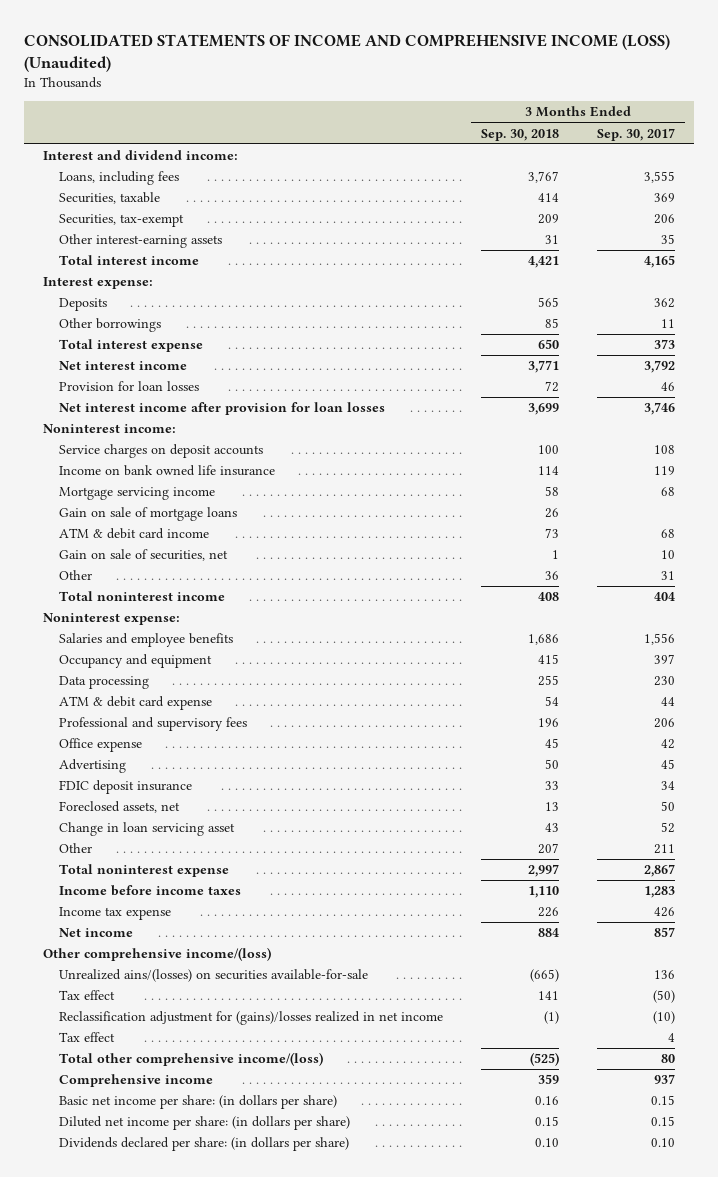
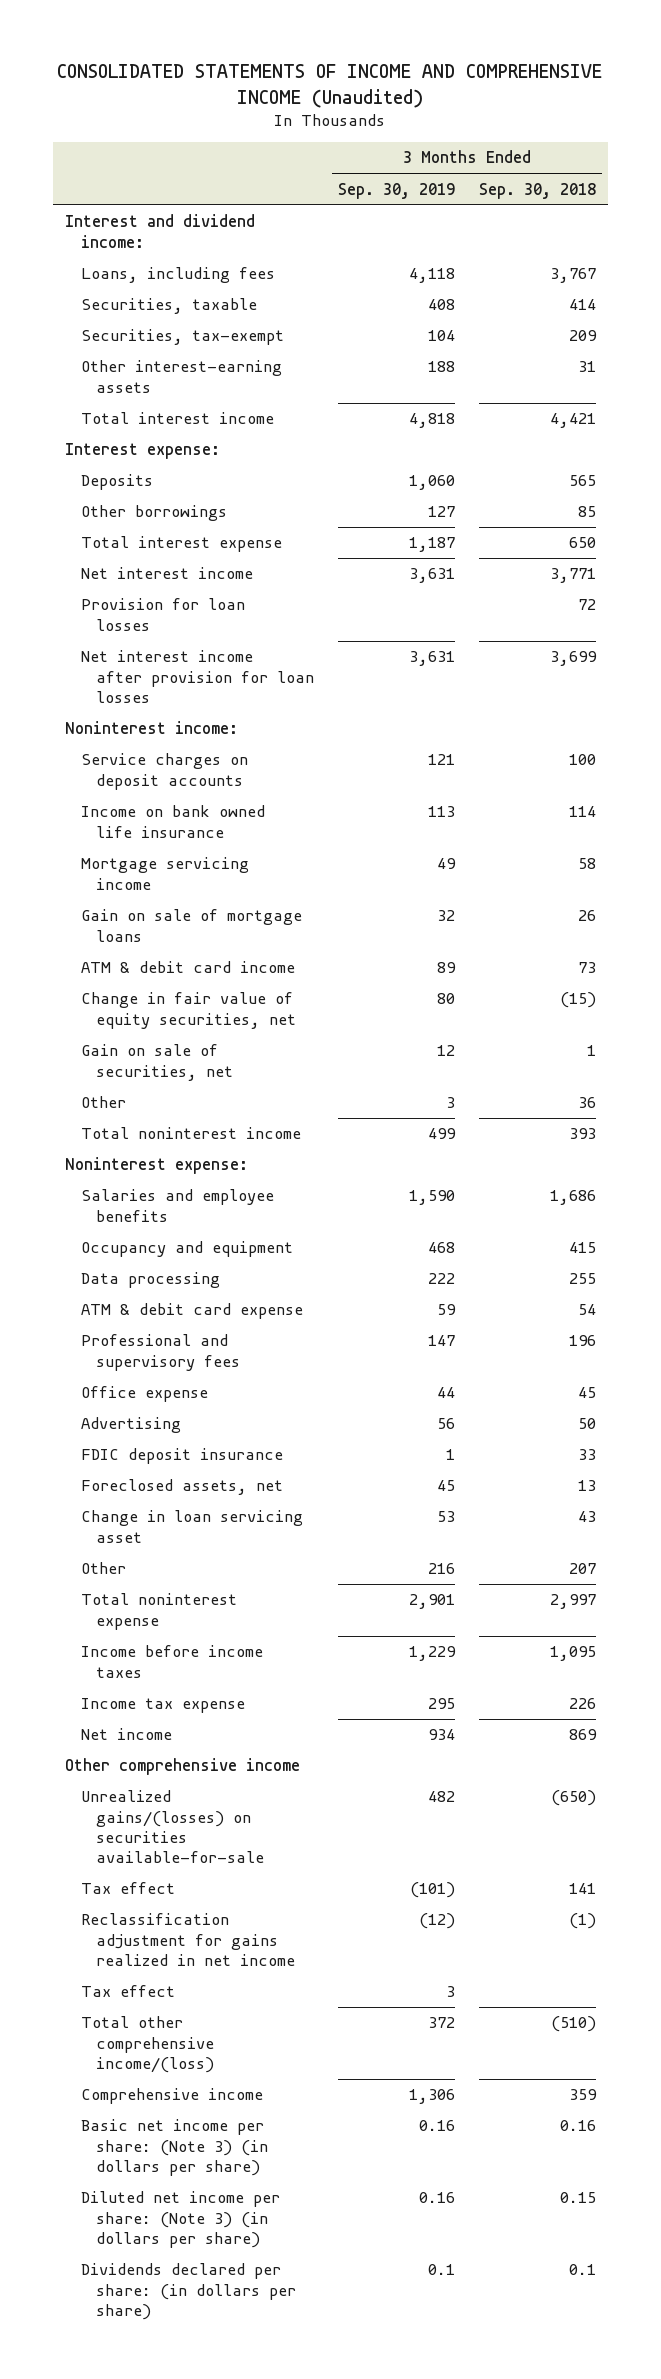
- CONSOLIDATED STATEMENTS OF INCOME AND COMPREHENSIVE INCOME (LOSS) (Unaudited)
+ CONSOLIDATED STATEMENTS OF INCOME AND COMPREHENSIVE INCOME (Unaudited)
- | 3 Months Ended Sep. 30, 2018 | 3 Months Ended Sep. 30, 2017
+ | 3 Months Ended Sep. 30, 2019 | 3 Months Ended Sep. 30, 2018
+ Change in fair value of equity securities, net | 80 | (15)
- Total noninterest income | 408 | 404
+ Total noninterest income | 499 | 393
- Income before income taxes | 1,110 | 1,283
+ Income before income taxes | 1,229 | 1,095
- Net income | 884 | 857
- Other comprehensive income/(loss)
- Unrealized ains/(losses) on securities available-for-sale | (665) | 136
+ Net income | 934 | 869
+ Other comprehensive income
+ Unrealized gains/(losses) on securities available-for-sale | 482 | (650)
- Reclassification adjustment for (gains)/losses realized in net income | (1) | (10)
+ Reclassification adjustment for gains realized in net income | (12) | (1)
- Total other comprehensive income/(loss) | (525) | 80
+ Total other comprehensive income/(loss) | 372 | (510)
- Basic net income per share: (in dollars per share) | 0.16 | 0.15
- Diluted net income per share: (in dollars per share) | 0.15 | 0.15
- Dividends declared per share: (in dollars per share) | 0.10 | 0.10
+ Basic net income per share: (Note 3) (in dollars per share) | 0.16 | 0.16
+ Diluted net income per share: (Note 3) (in dollars per share) | 0.16 | 0.15
+ Dividends declared per share: (in dollars per share) | 0.1 | 0.1

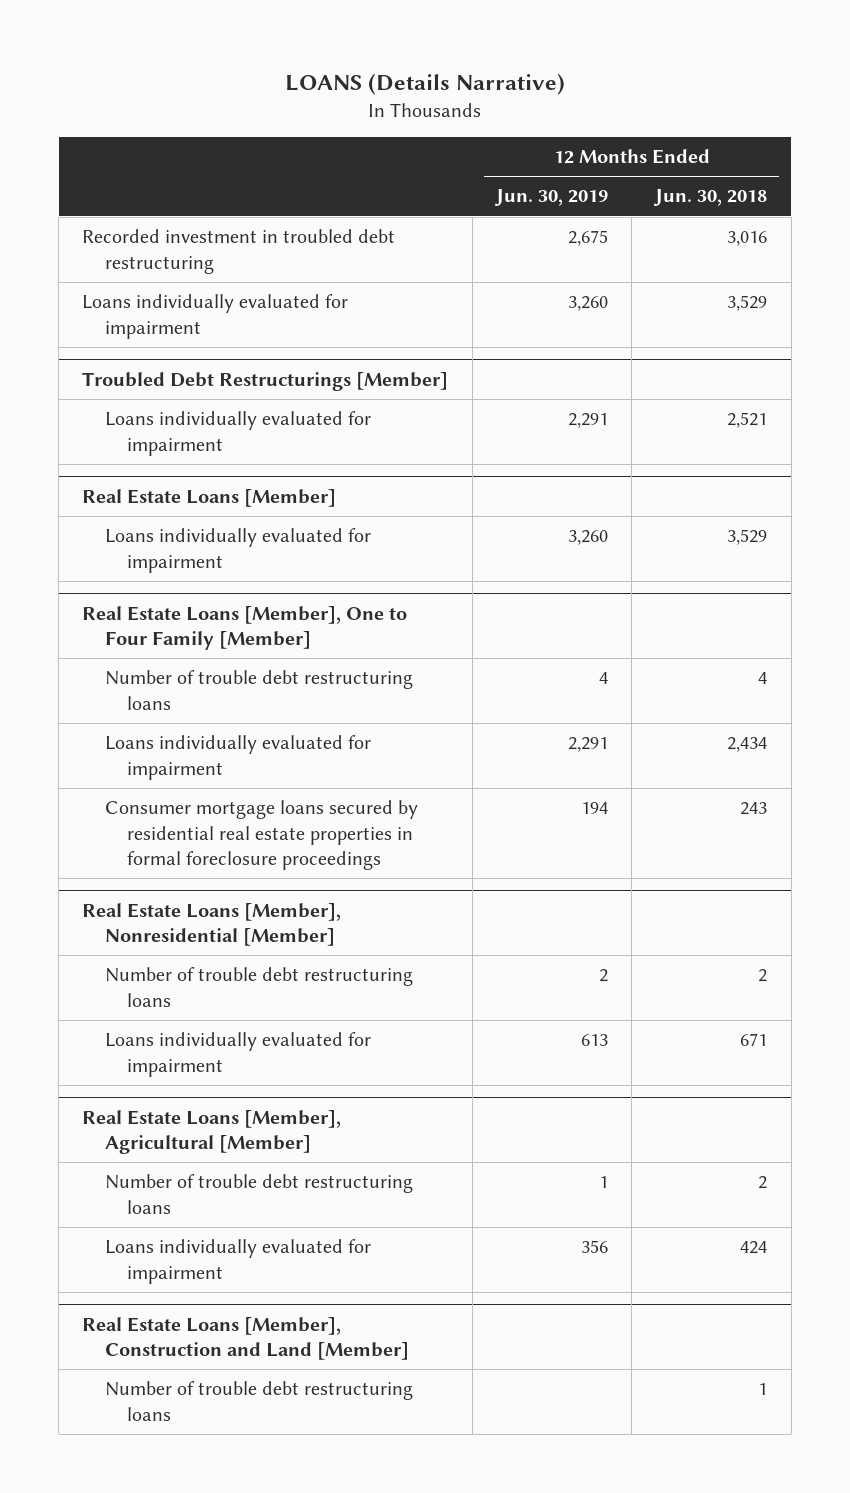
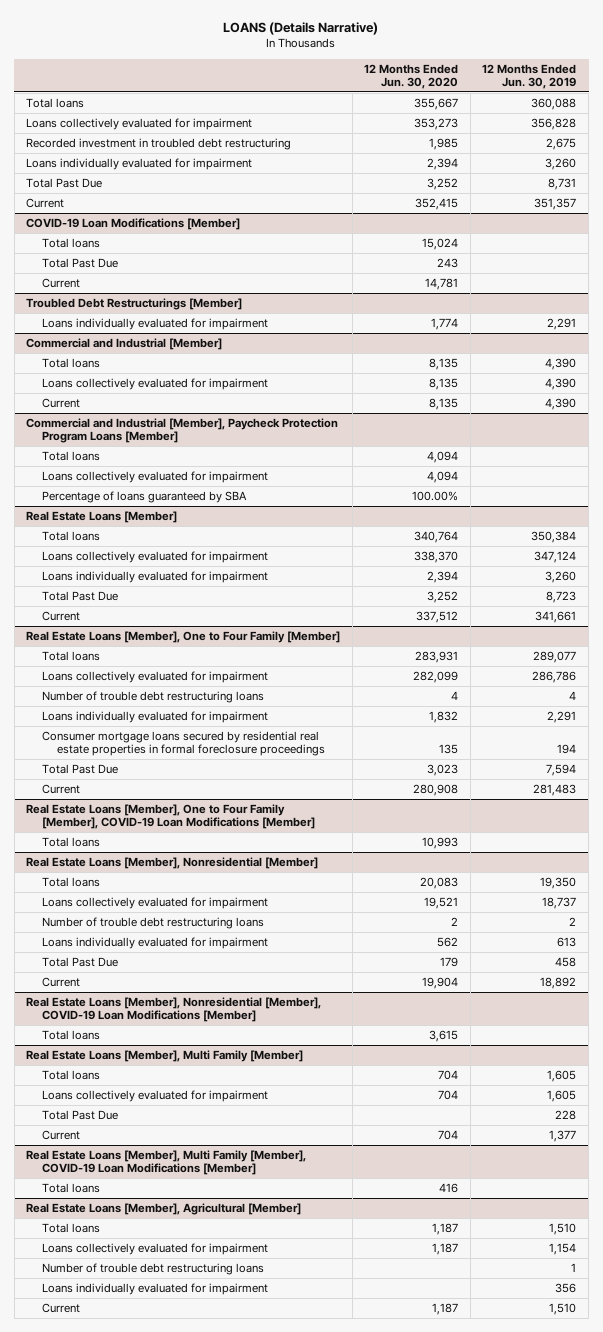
- | 12 Months Ended Jun. 30, 2019 | 12 Months Ended Jun. 30, 2018
+ | 12 Months Ended Jun. 30, 2020 | 12 Months Ended Jun. 30, 2019
+ Total loans | 355,667 | 360,088
+ Loans collectively evaluated for impairment | 353,273 | 356,828
+ Total Past Due | 3,252 | 8,731
+ Current | 352,415 | 351,357
+ COVID-19 Loan Modifications [Member]
+ Total loans | 15,024 |
+ Total Past Due | 243 |
+ Current | 14,781 |
+ Commercial and Industrial [Member]
+ Total loans | 8,135 | 4,390
+ Loans collectively evaluated for impairment | 8,135 | 4,390
+ Current | 8,135 | 4,390
+ Commercial and Industrial [Member], Paycheck Protection Program Loans [Member]
+ Total loans | 4,094 |
+ Loans collectively evaluated for impairment | 4,094 |
+ Percentage of loans guaranteed by SBA | 100.00% |
@ Real Estate Loans [Member]
+ Total loans | 340,764 | 350,384
+ Loans collectively evaluated for impairment | 338,370 | 347,124
+ Total Past Due | 3,252 | 8,723
+ Current | 337,512 | 341,661
@ Real Estate Loans [Member], One to Four Family [Member]
+ Total loans | 283,931 | 289,077
+ Loans collectively evaluated for impairment | 282,099 | 286,786
+ Total Past Due | 3,023 | 7,594
+ Current | 280,908 | 281,483
+ Real Estate Loans [Member], One to Four Family [Member], COVID-19 Loan Modifications [Member]
+ Total loans | 10,993 |
@ Real Estate Loans [Member], Nonresidential [Member]
+ Total loans | 20,083 | 19,350
+ Loans collectively evaluated for impairment | 19,521 | 18,737
+ Total Past Due | 179 | 458
+ Current | 19,904 | 18,892
+ Real Estate Loans [Member], Nonresidential [Member], COVID-19 Loan Modifications [Member]
+ Total loans | 3,615 |
+ Real Estate Loans [Member], Multi Family [Member]
+ Total loans | 704 | 1,605
+ Loans collectively evaluated for impairment | 704 | 1,605
+ Total Past Due | | 228
+ Current | 704 | 1,377
+ Real Estate Loans [Member], Multi Family [Member], COVID-19 Loan Modifications [Member]
+ Total loans | 416 |
@ Real Estate Loans [Member], Agricultural [Member]
+ Total loans | 1,187 | 1,510
+ Loans collectively evaluated for impairment | 1,187 | 1,154
- Real Estate Loans [Member], Construction and Land [Member]
- Number of trouble debt restructuring loans | | 1
@ Real Estate Loans [Member], Agricultural [Member]
+ Current | 1,187 | 1,510

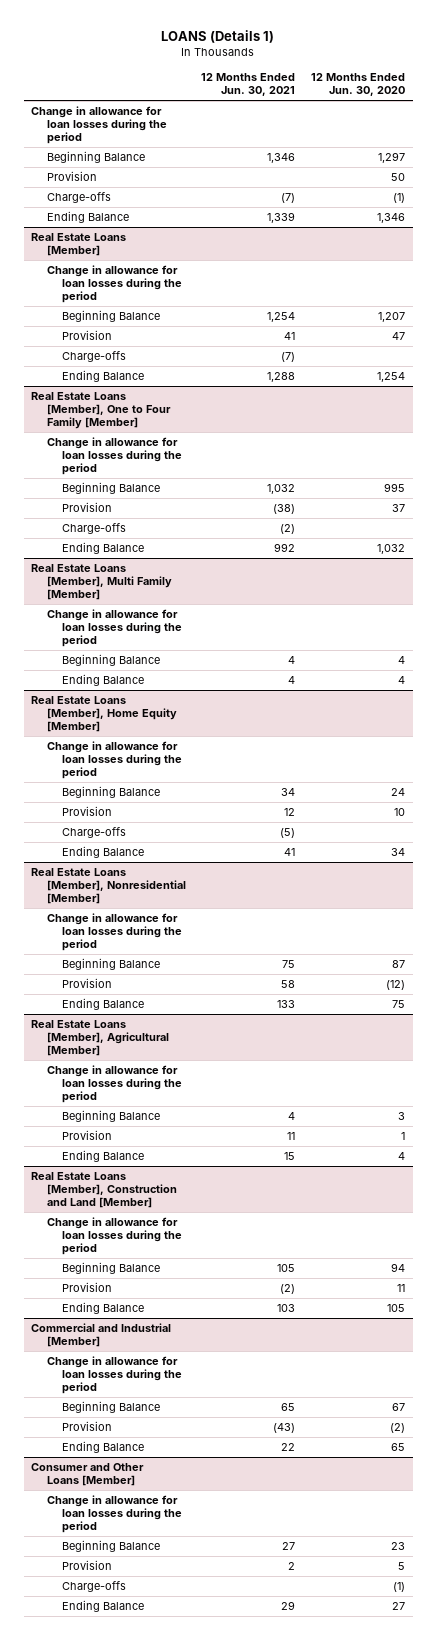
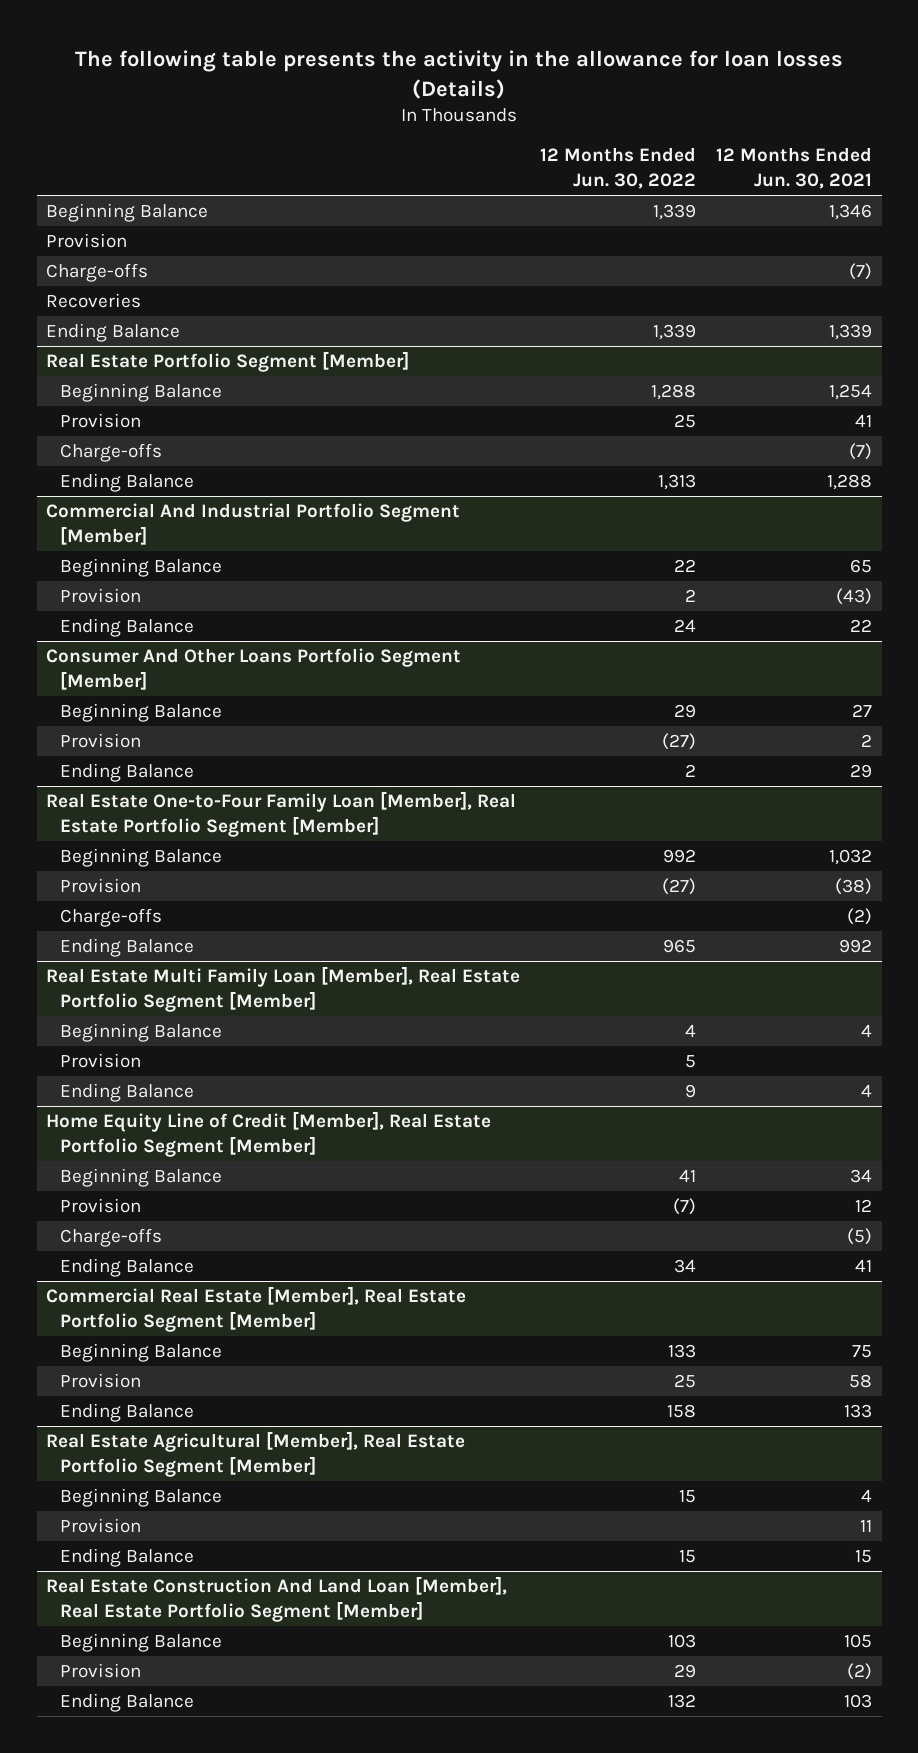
- LOANS (Details 1)
+ The following table presents the activity in the allowance for loan losses (Details)
- | 12 Months Ended Jun. 30, 2021 | 12 Months Ended Jun. 30, 2020
+ | 12 Months Ended Jun. 30, 2022 | 12 Months Ended Jun. 30, 2021
- Change in allowance for loan losses during the period
+ Recoveries
- Real Estate Loans [Member]
- Change in allowance for loan losses during the period
+ Real Estate Portfolio Segment [Member]
- Real Estate Loans [Member], One to Four Family [Member]
- Change in allowance for loan losses during the period
+ Commercial And Industrial Portfolio Segment [Member]
+ Beginning Balance | 22 | 65
+ Provision | 2 | (43)
+ Ending Balance | 24 | 22
+ Consumer And Other Loans Portfolio Segment [Member]
+ Beginning Balance | 29 | 27
+ Provision | (27) | 2
+ Ending Balance | 2 | 29
+ Real Estate One-to-Four Family Loan [Member], Real Estate Portfolio Segment [Member]
- Real Estate Loans [Member], Multi Family [Member]
- Change in allowance for loan losses during the period
+ Real Estate Multi Family Loan [Member], Real Estate Portfolio Segment [Member]
+ Provision | 5 |
- Real Estate Loans [Member], Home Equity [Member]
- Change in allowance for loan losses during the period
+ Home Equity Line of Credit [Member], Real Estate Portfolio Segment [Member]
- Real Estate Loans [Member], Nonresidential [Member]
- Change in allowance for loan losses during the period
+ Commercial Real Estate [Member], Real Estate Portfolio Segment [Member]
- Real Estate Loans [Member], Agricultural [Member]
- Change in allowance for loan losses during the period
+ Real Estate Agricultural [Member], Real Estate Portfolio Segment [Member]
- Real Estate Loans [Member], Construction and Land [Member]
- Change in allowance for loan losses during the period
+ Real Estate Construction And Land Loan [Member], Real Estate Portfolio Segment [Member]
- Commercial and Industrial [Member]
- Change in allowance for loan losses during the period
- Beginning Balance | 65 | 67
- Provision | (43) | (2)
- Ending Balance | 22 | 65
- Consumer and Other Loans [Member]
- Change in allowance for loan losses during the period
- Beginning Balance | 27 | 23
- Provision | 2 | 5
- Charge-offs | | (1)
- Ending Balance | 29 | 27

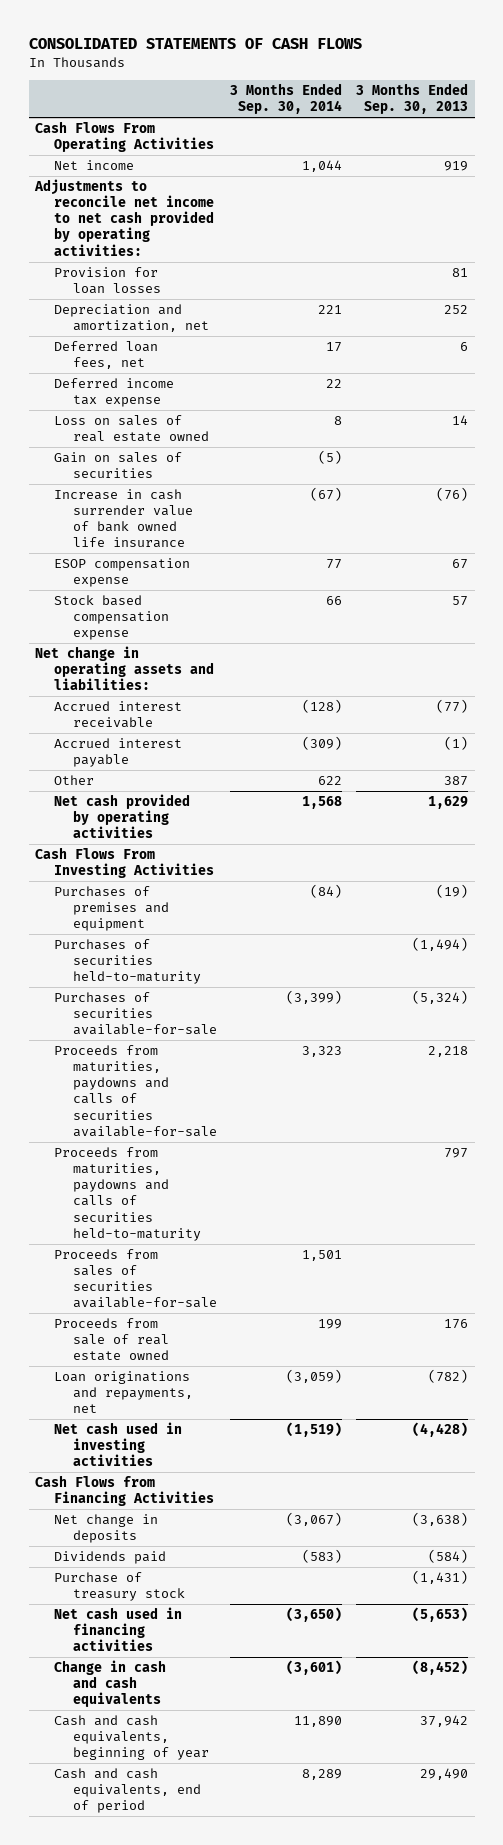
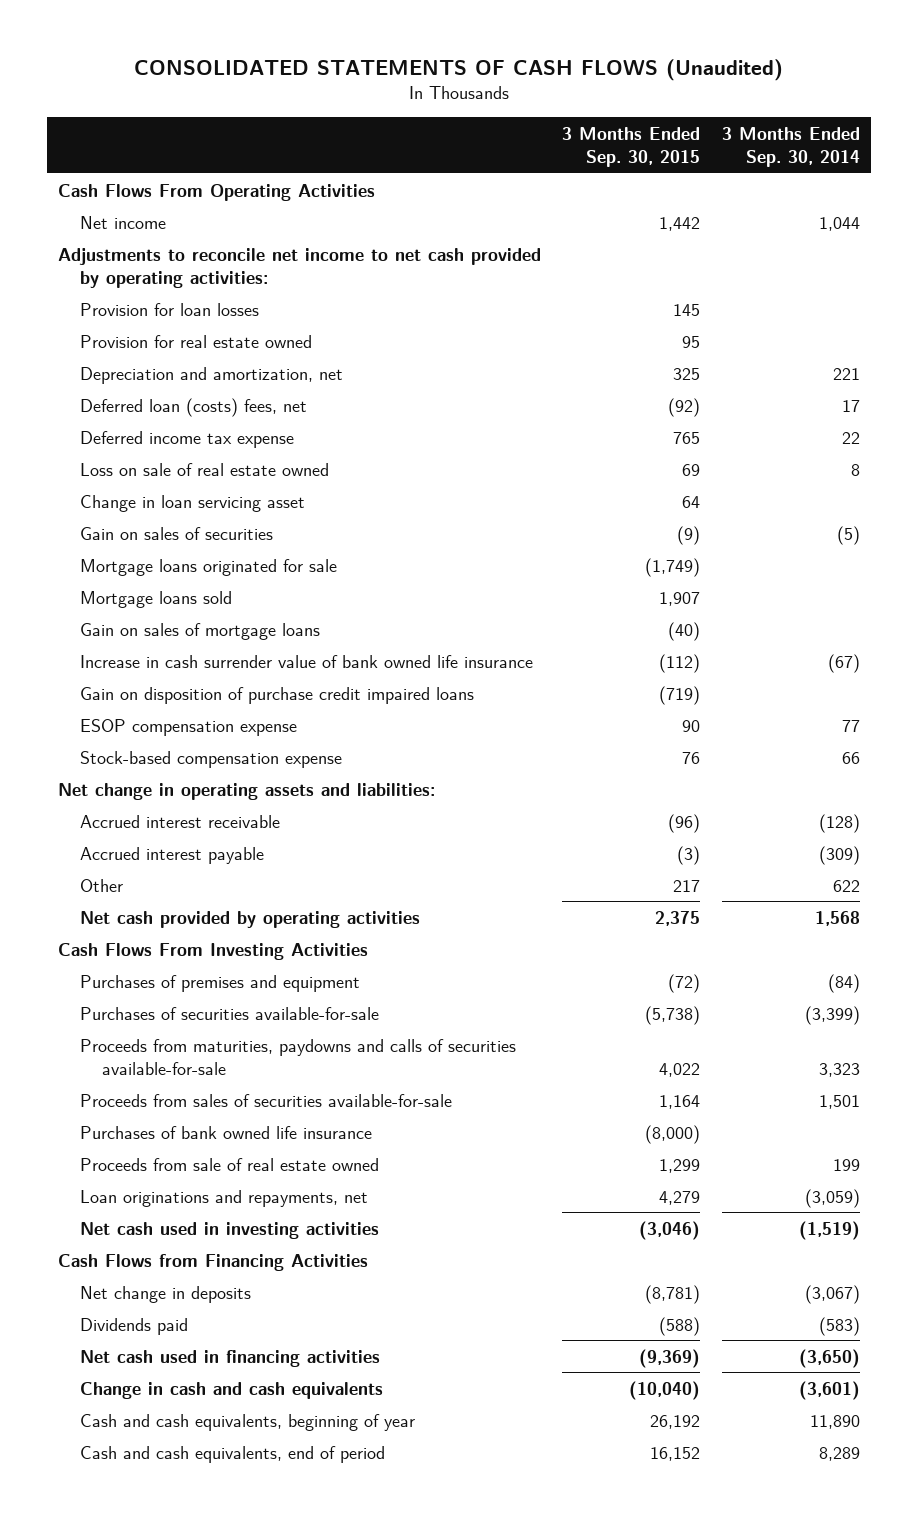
- CONSOLIDATED STATEMENTS OF CASH FLOWS
+ CONSOLIDATED STATEMENTS OF CASH FLOWS (Unaudited)
- | 3 Months Ended Sep. 30, 2014 | 3 Months Ended Sep. 30, 2013
+ | 3 Months Ended Sep. 30, 2015 | 3 Months Ended Sep. 30, 2014
+ Provision for real estate owned | 95 |
- Deferred loan fees, net | 17 | 6
+ Deferred loan (costs) fees, net | (92) | 17
- Loss on sales of real estate owned | 8 | 14
+ Loss on sale of real estate owned | 69 | 8
+ Change in loan servicing asset | 64 |
+ Mortgage loans originated for sale | (1,749) |
+ Mortgage loans sold | 1,907 |
+ Gain on sales of mortgage loans | (40) |
+ Gain on disposition of purchase credit impaired loans | (719) |
- Stock based compensation expense | 66 | 57
+ Stock-based compensation expense | 76 | 66
- Purchases of securities held-to-maturity | | (1,494)
- Proceeds from maturities, paydowns and calls of securities held-to-maturity | | 797
+ Purchases of bank owned life insurance | (8,000) |
- Purchase of treasury stock | | (1,431)

